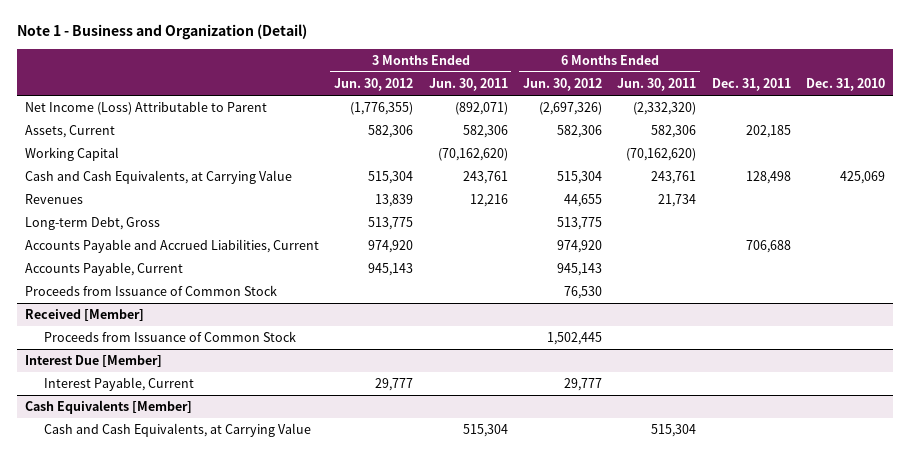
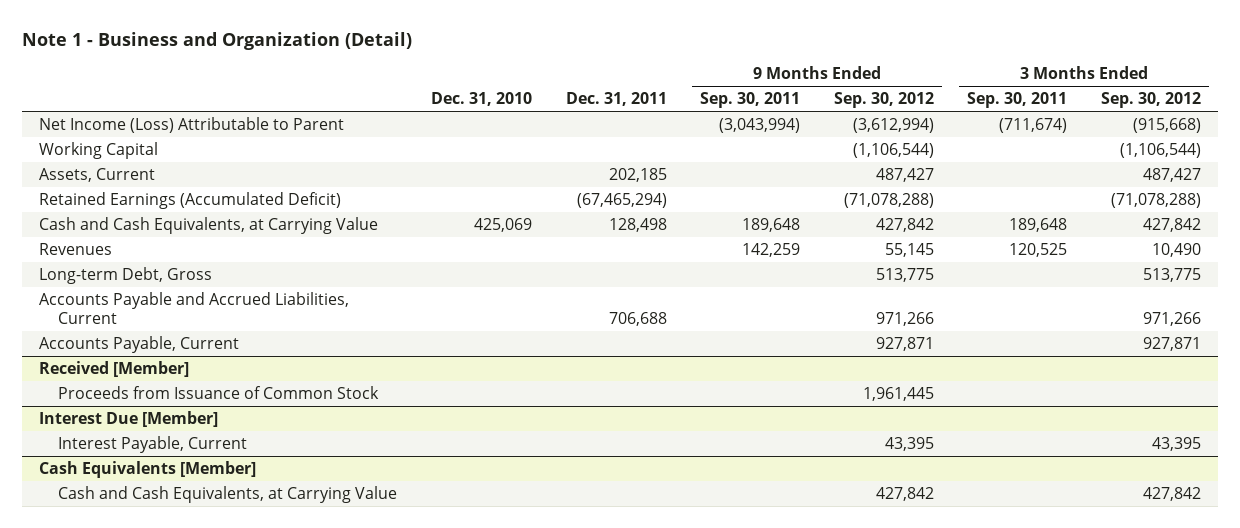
- | 3 Months Ended Jun. 30, 2012 | 3 Months Ended Jun. 30, 2011 | 6 Months Ended Jun. 30, 2012 | 6 Months Ended Jun. 30, 2011 | Dec. 31, 2011 | Dec. 31, 2010
+ | Dec. 31, 2010 | Dec. 31, 2011 | 9 Months Ended Sep. 30, 2011 | 9 Months Ended Sep. 30, 2012 | 3 Months Ended Sep. 30, 2011 | 3 Months Ended Sep. 30, 2012
moved down: Assets, Current | | 202,185 | | 487,427 | | 487,427
+ Retained Earnings (Accumulated Deficit) | | (67,465,294) | | (71,078,288) | | (71,078,288)
- Proceeds from Issuance of Common Stock | | | 76,530 | | |

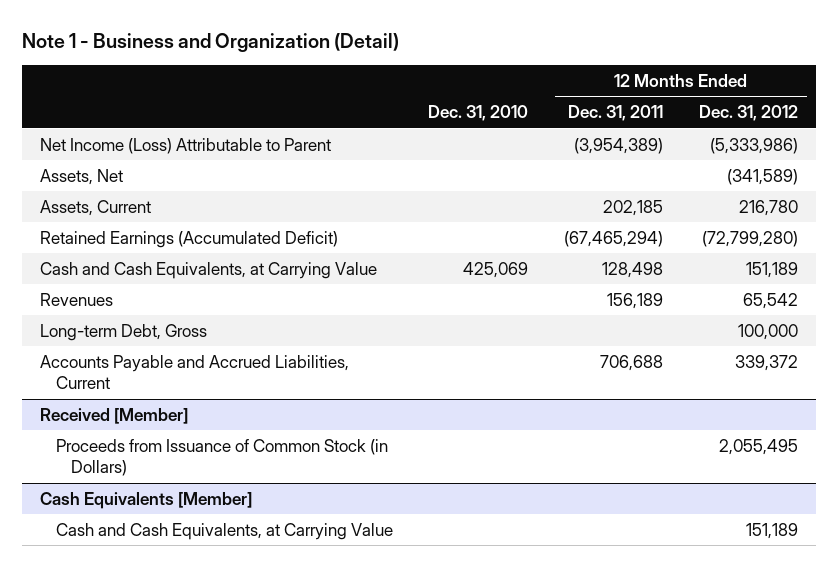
- | Dec. 31, 2010 | Dec. 31, 2011 | 9 Months Ended Sep. 30, 2011 | 9 Months Ended Sep. 30, 2012 | 3 Months Ended Sep. 30, 2011 | 3 Months Ended Sep. 30, 2012
+ | Dec. 31, 2010 | 12 Months Ended Dec. 31, 2011 | 12 Months Ended Dec. 31, 2012
- Working Capital | | | | (1,106,544) | | (1,106,544)
+ Assets, Net | | | (341,589)
- Accounts Payable, Current | | | | 927,871 | | 927,871
@ Received [Member]
- Proceeds from Issuance of Common Stock | | | | 1,961,445 | |
- Interest Due [Member]
- Interest Payable, Current | | | | 43,395 | | 43,395
@ Received [Member]
+ Proceeds from Issuance of Common Stock (in Dollars) | | | 2,055,495

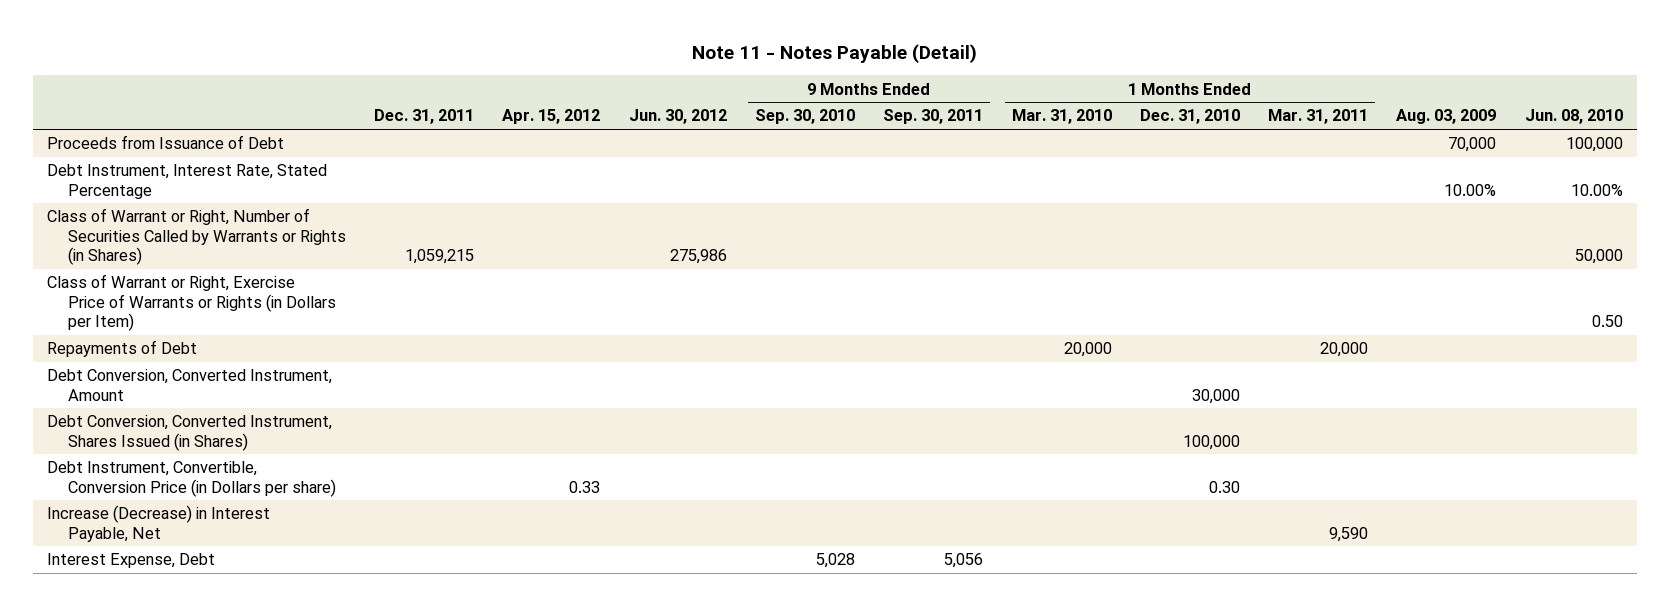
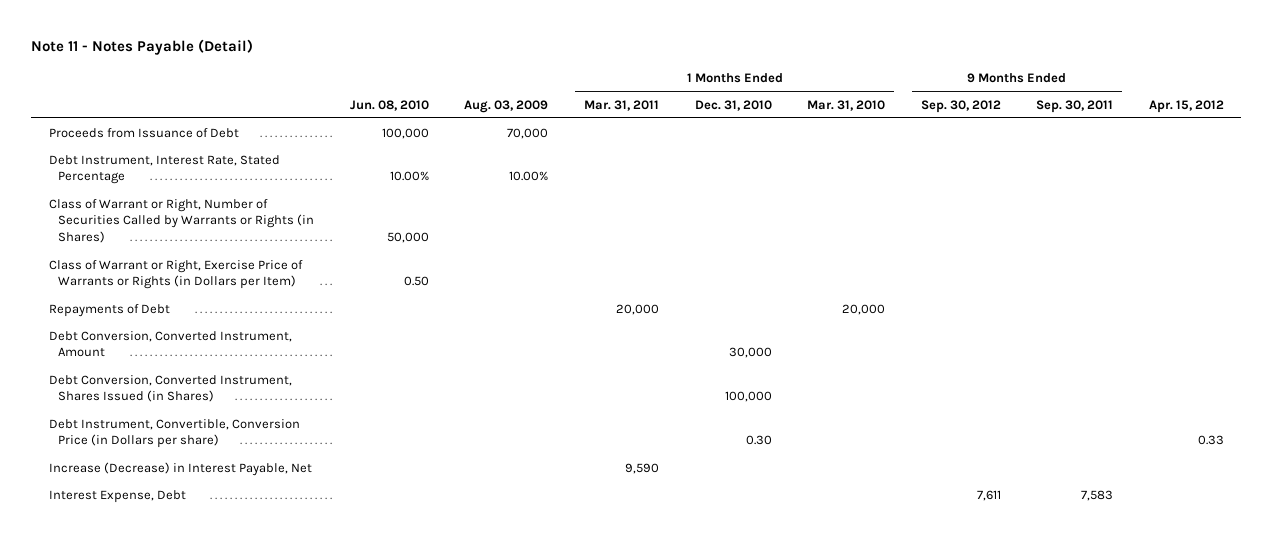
- | Dec. 31, 2011 | Apr. 15, 2012 | Jun. 30, 2012 | 9 Months Ended Sep. 30, 2010 | 9 Months Ended Sep. 30, 2011 | 1 Months Ended Mar. 31, 2010 | 1 Months Ended Dec. 31, 2010 | 1 Months Ended Mar. 31, 2011 | Aug. 03, 2009 | Jun. 08, 2010
+ | Jun. 08, 2010 | Aug. 03, 2009 | 1 Months Ended Mar. 31, 2011 | 1 Months Ended Dec. 31, 2010 | 1 Months Ended Mar. 31, 2010 | 9 Months Ended Sep. 30, 2012 | 9 Months Ended Sep. 30, 2011 | Apr. 15, 2012
- Interest Expense, Debt | | | | 5,028 | 5,056 | | | | |
+ Interest Expense, Debt | | | | | | 7,611 | 7,583 |

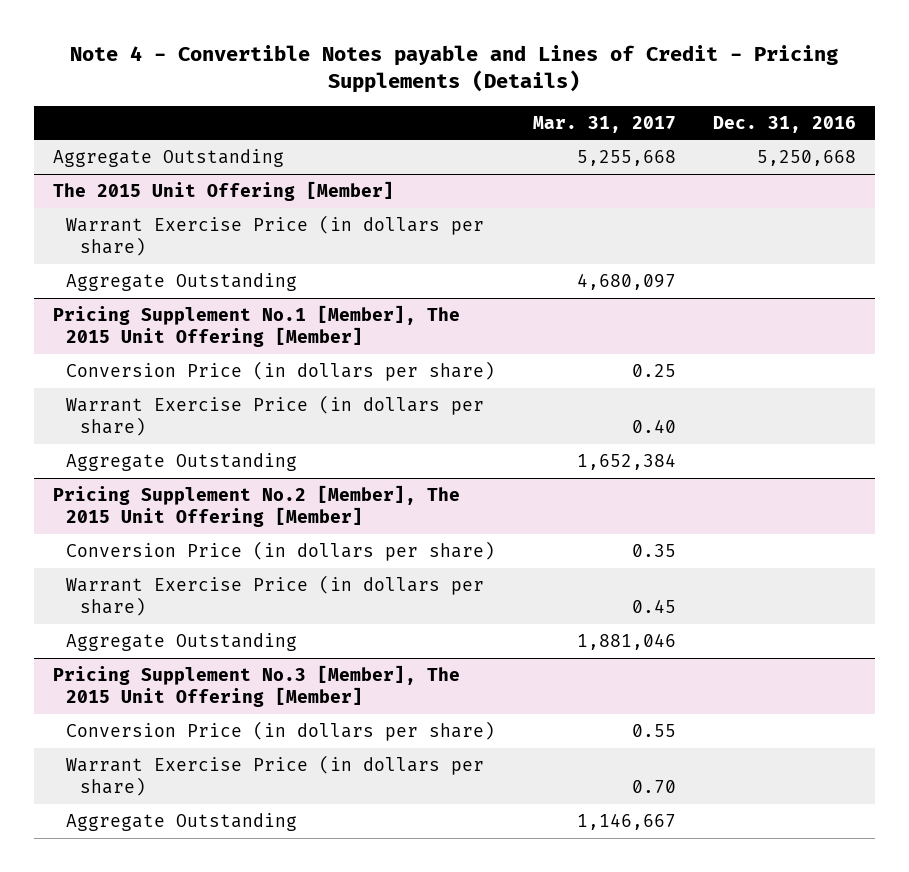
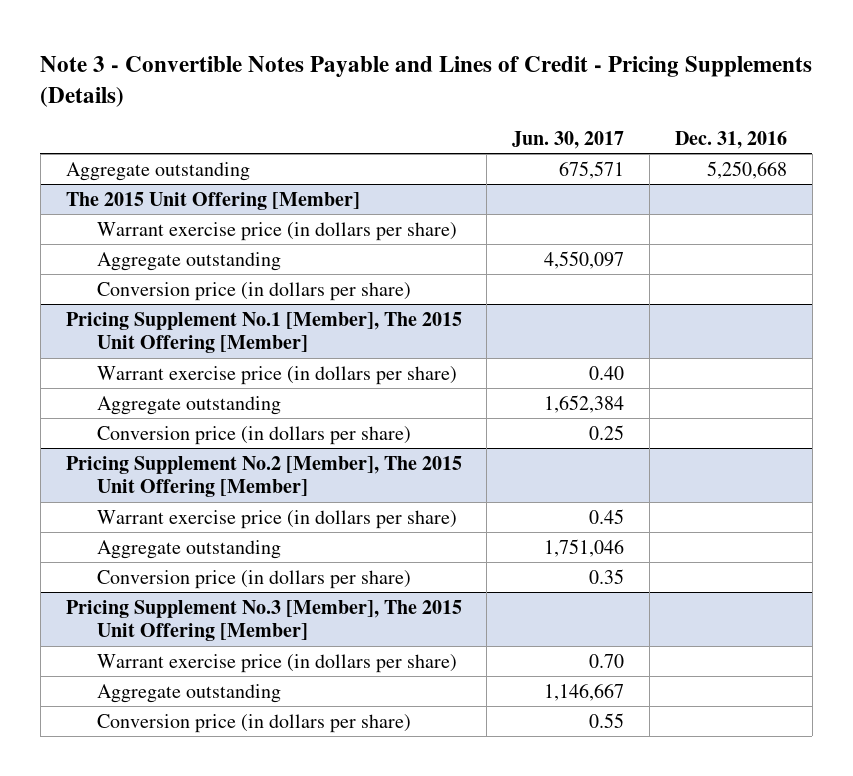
- Note 4 - Convertible Notes payable and Lines of Credit - Pricing Supplements (Details)
+ Note 3 - Convertible Notes Payable and Lines of Credit - Pricing Supplements (Details)
- | Mar. 31, 2017 | Dec. 31, 2016
+ | Jun. 30, 2017 | Dec. 31, 2016
- Aggregate Outstanding | 5,255,668 | 5,250,668
+ Aggregate outstanding | 675,571 | 5,250,668
@ The 2015 Unit Offering [Member]
- Warrant Exercise Price (in dollars per share)
- Aggregate Outstanding | 4,680,097 |
+ Warrant exercise price (in dollars per share)
+ Aggregate outstanding | 4,550,097 |
+ Conversion price (in dollars per share)
@ Pricing Supplement No.1 [Member], The 2015 Unit Offering [Member]
- Conversion Price (in dollars per share) | 0.25 |
- Warrant Exercise Price (in dollars per share) | 0.40 |
- Aggregate Outstanding | 1,652,384 |
+ Warrant exercise price (in dollars per share) | 0.40 |
+ Aggregate outstanding | 1,652,384 |
+ Conversion price (in dollars per share) | 0.25 |
@ Pricing Supplement No.2 [Member], The 2015 Unit Offering [Member]
- Conversion Price (in dollars per share) | 0.35 |
- Warrant Exercise Price (in dollars per share) | 0.45 |
- Aggregate Outstanding | 1,881,046 |
+ Warrant exercise price (in dollars per share) | 0.45 |
+ Aggregate outstanding | 1,751,046 |
+ Conversion price (in dollars per share) | 0.35 |
@ Pricing Supplement No.3 [Member], The 2015 Unit Offering [Member]
- Conversion Price (in dollars per share) | 0.55 |
- Warrant Exercise Price (in dollars per share) | 0.70 |
- Aggregate Outstanding | 1,146,667 |
+ Warrant exercise price (in dollars per share) | 0.70 |
+ Aggregate outstanding | 1,146,667 |
+ Conversion price (in dollars per share) | 0.55 |

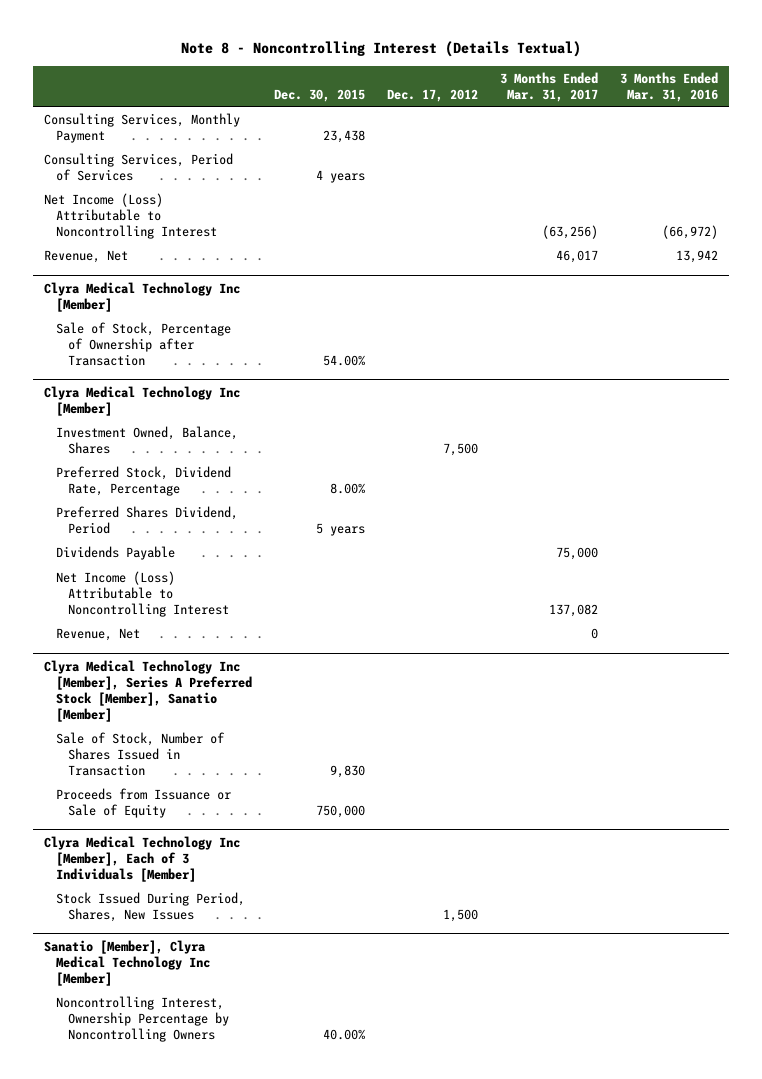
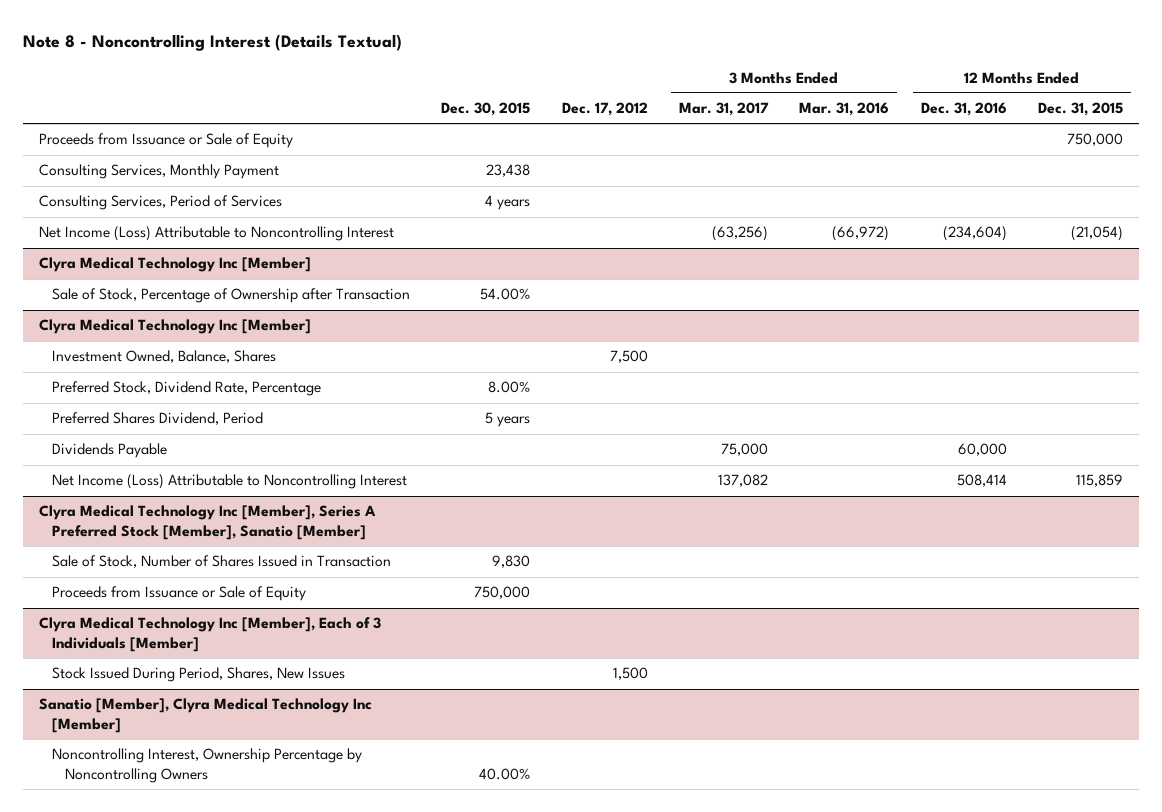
- | Dec. 30, 2015 | Dec. 17, 2012 | 3 Months Ended Mar. 31, 2017 | 3 Months Ended Mar. 31, 2016
+ | Dec. 30, 2015 | Dec. 17, 2012 | 3 Months Ended Mar. 31, 2017 | 3 Months Ended Mar. 31, 2016 | 12 Months Ended Dec. 31, 2016 | 12 Months Ended Dec. 31, 2015
+ Proceeds from Issuance or Sale of Equity | | | | | | 750,000
- Revenue, Net | | | 46,017 | 13,942
@ Clyra Medical Technology Inc [Member]
- Revenue, Net | | | 0 |

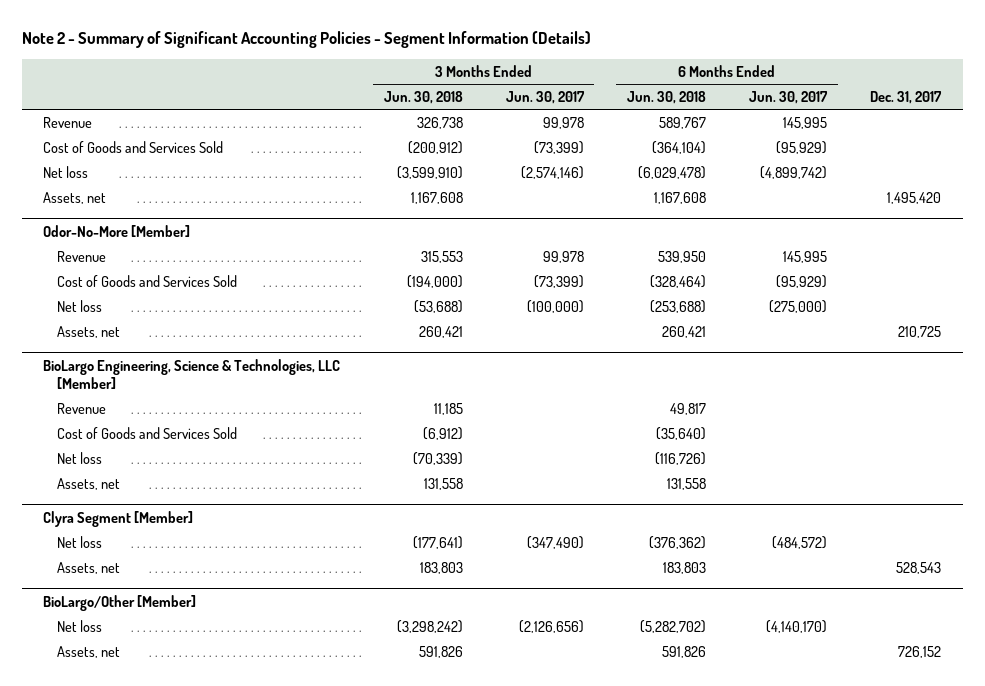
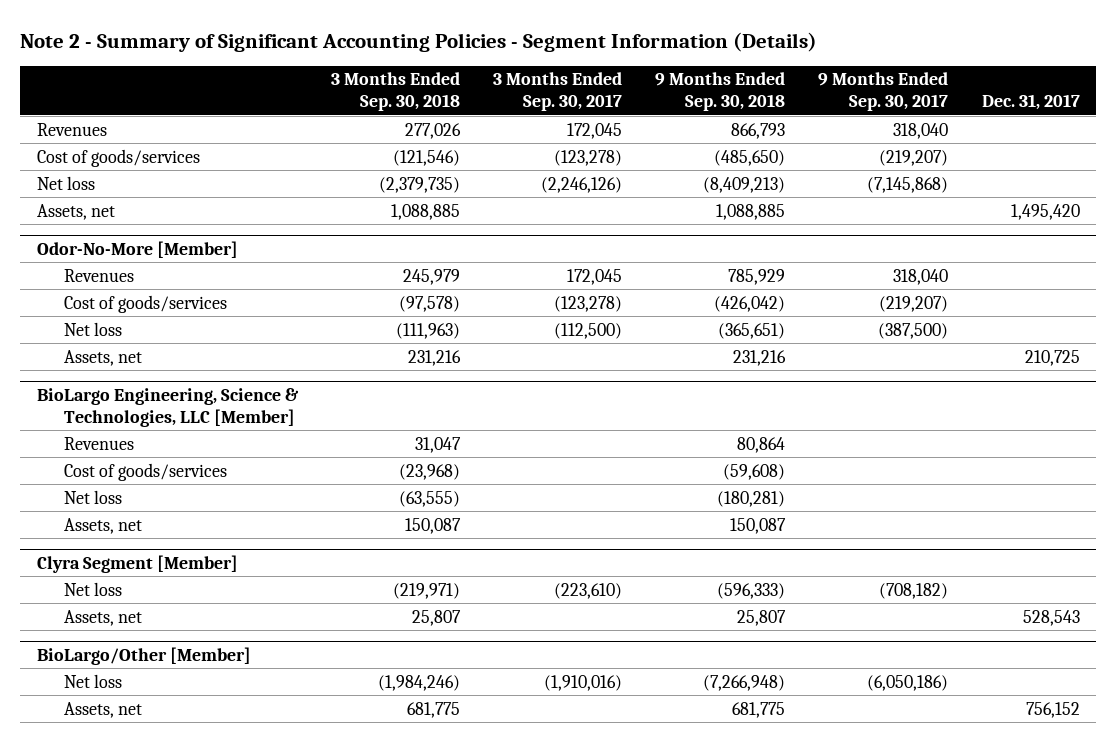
- | 3 Months Ended Jun. 30, 2018 | 3 Months Ended Jun. 30, 2017 | 6 Months Ended Jun. 30, 2018 | 6 Months Ended Jun. 30, 2017 | Dec. 31, 2017
+ | 3 Months Ended Sep. 30, 2018 | 3 Months Ended Sep. 30, 2017 | 9 Months Ended Sep. 30, 2018 | 9 Months Ended Sep. 30, 2017 | Dec. 31, 2017
- Revenue | 326,738 | 99,978 | 589,767 | 145,995 |
- Cost of Goods and Services Sold | (200,912) | (73,399) | (364,104) | (95,929) |
+ Revenues | 277,026 | 172,045 | 866,793 | 318,040 |
+ Cost of goods/services | (121,546) | (123,278) | (485,650) | (219,207) |
@ Odor-No-More [Member]
- Revenue | 315,553 | 99,978 | 539,950 | 145,995 |
- Cost of Goods and Services Sold | (194,000) | (73,399) | (328,464) | (95,929) |
+ Revenues | 245,979 | 172,045 | 785,929 | 318,040 |
+ Cost of goods/services | (97,578) | (123,278) | (426,042) | (219,207) |
@ BioLargo Engineering, Science & Technologies, LLC [Member]
- Revenue | 11,185 | | 49,817 | |
- Cost of Goods and Services Sold | (6,912) | | (35,640) | |
+ Revenues | 31,047 | | 80,864 | |
+ Cost of goods/services | (23,968) | | (59,608) | |
@ BioLargo/Other [Member]
- Assets, net | 591,826 | | 591,826 | | 726,152
+ Assets, net | 681,775 | | 681,775 | | 756,152

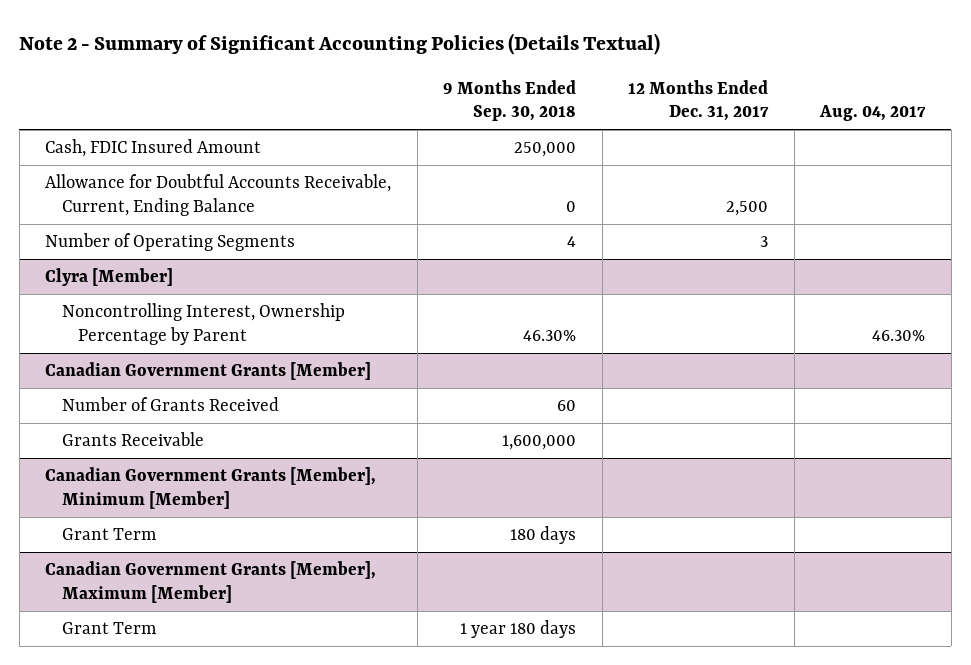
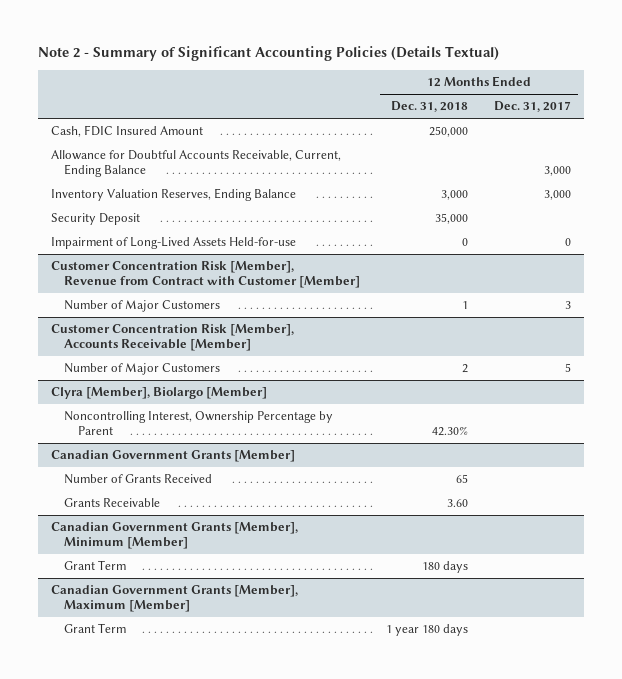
- | 9 Months Ended Sep. 30, 2018 | 12 Months Ended Dec. 31, 2017 | Aug. 04, 2017
+ | 12 Months Ended Dec. 31, 2018 | 12 Months Ended Dec. 31, 2017
- Allowance for Doubtful Accounts Receivable, Current, Ending Balance | 0 | 2,500 |
- Number of Operating Segments | 4 | 3 |
- Clyra [Member]
+ Allowance for Doubtful Accounts Receivable, Current, Ending Balance | | 3,000
+ Inventory Valuation Reserves, Ending Balance | 3,000 | 3,000
+ Security Deposit | 35,000 |
+ Impairment of Long-Lived Assets Held-for-use | 0 | 0
+ Customer Concentration Risk [Member], Revenue from Contract with Customer [Member]
+ Number of Major Customers | 1 | 3
+ Customer Concentration Risk [Member], Accounts Receivable [Member]
+ Number of Major Customers | 2 | 5
+ Clyra [Member], Biolargo [Member]

